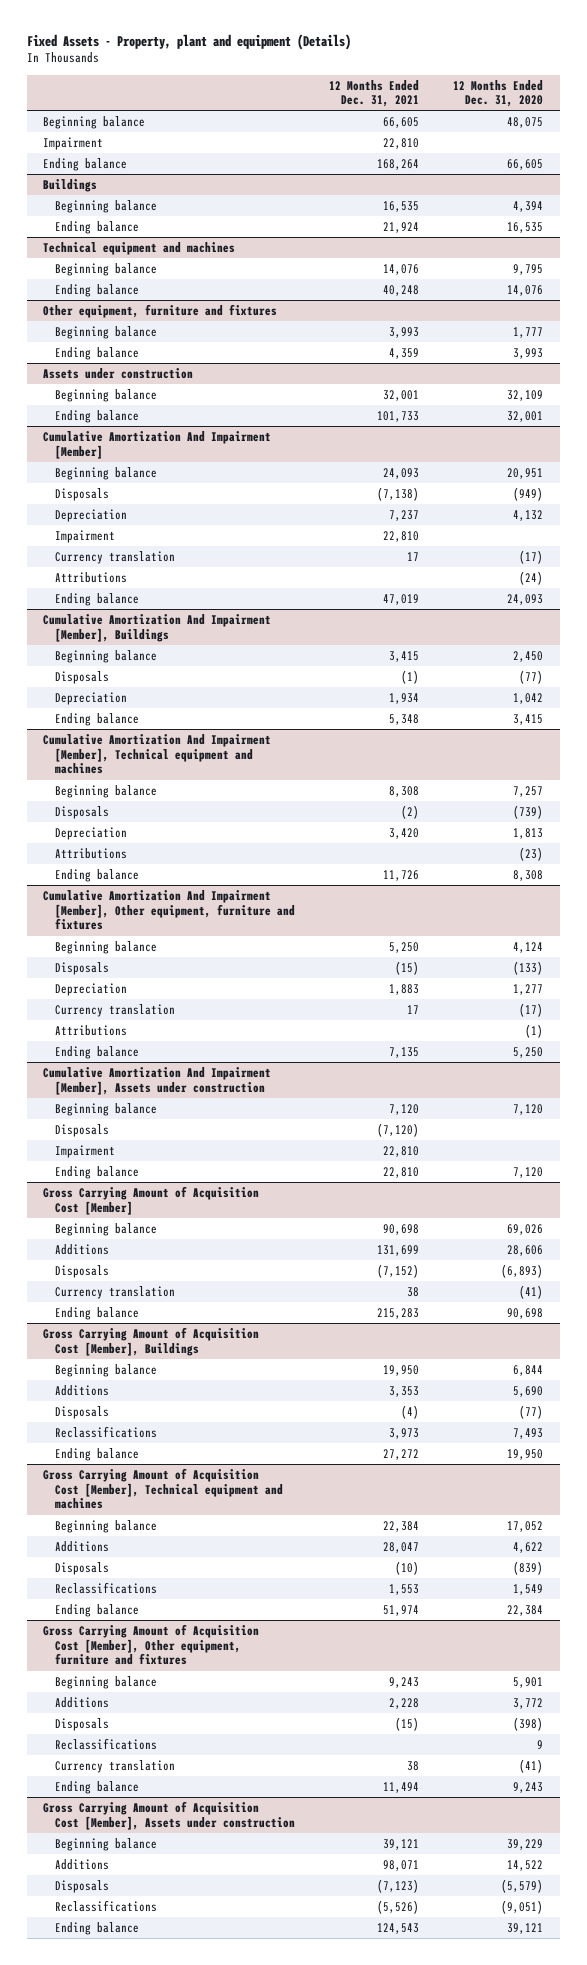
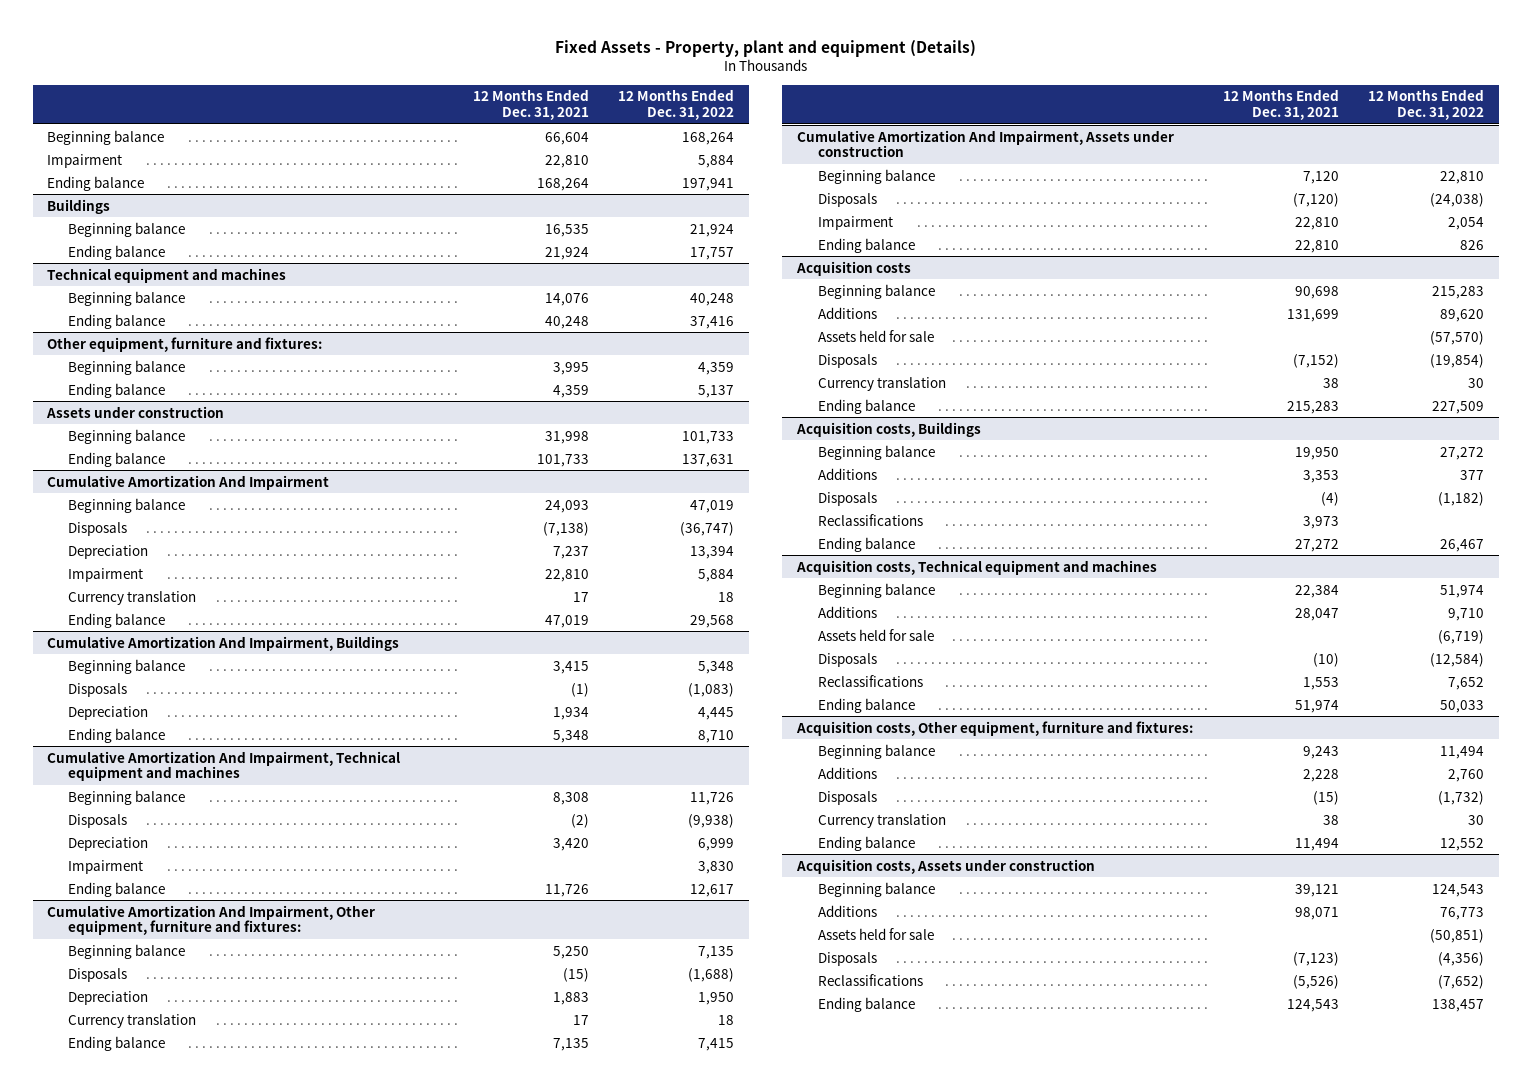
- | 12 Months Ended Dec. 31, 2021 | 12 Months Ended Dec. 31, 2020
+ | 12 Months Ended Dec. 31, 2021 | 12 Months Ended Dec. 31, 2022
- Beginning balance | 66,605 | 48,075
+ Beginning balance | 66,604 | 168,264
- Other equipment, furniture and fixtures
- Beginning balance | 3,993 | 1,777
+ Other equipment, furniture and fixtures:
+ Beginning balance | 3,995 | 4,359
@ Assets under construction
- Beginning balance | 32,001 | 32,109
+ Beginning balance | 31,998 | 101,733
- Cumulative Amortization And Impairment [Member]
+ Cumulative Amortization And Impairment
- Attributions | | (24)
- Cumulative Amortization And Impairment [Member], Buildings
+ Cumulative Amortization And Impairment, Buildings
- Cumulative Amortization And Impairment [Member], Technical equipment and machines
+ Cumulative Amortization And Impairment, Technical equipment and machines
- Attributions | | (23)
+ Impairment | | 3,830
- Cumulative Amortization And Impairment [Member], Other equipment, furniture and fixtures
+ Cumulative Amortization And Impairment, Other equipment, furniture and fixtures:
- Attributions | | (1)
- Cumulative Amortization And Impairment [Member], Assets under construction
+ Cumulative Amortization And Impairment, Assets under construction
- Gross Carrying Amount of Acquisition Cost [Member]
+ Acquisition costs
+ Assets held for sale | | (57,570)
- Gross Carrying Amount of Acquisition Cost [Member], Buildings
+ Acquisition costs, Buildings
- Gross Carrying Amount of Acquisition Cost [Member], Technical equipment and machines
+ Acquisition costs, Technical equipment and machines
+ Assets held for sale | | (6,719)
- Gross Carrying Amount of Acquisition Cost [Member], Other equipment, furniture and fixtures
+ Acquisition costs, Other equipment, furniture and fixtures:
- Reclassifications | | 9
- Gross Carrying Amount of Acquisition Cost [Member], Assets under construction
+ Acquisition costs, Assets under construction
+ Assets held for sale | | (50,851)

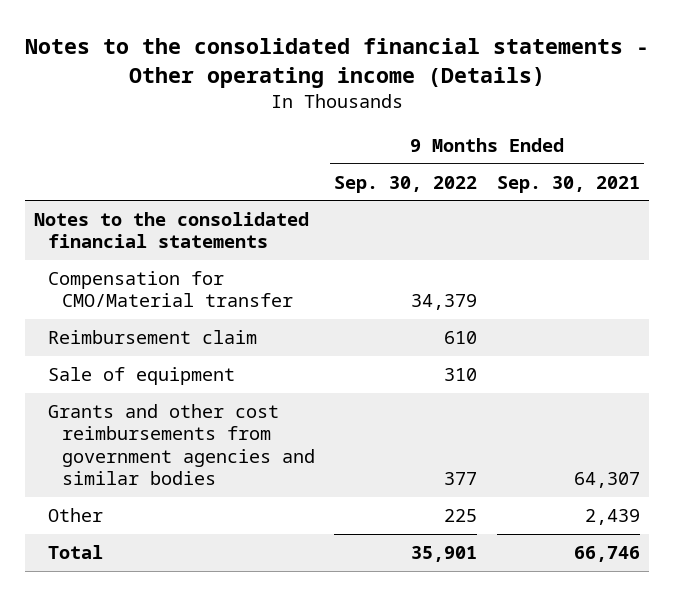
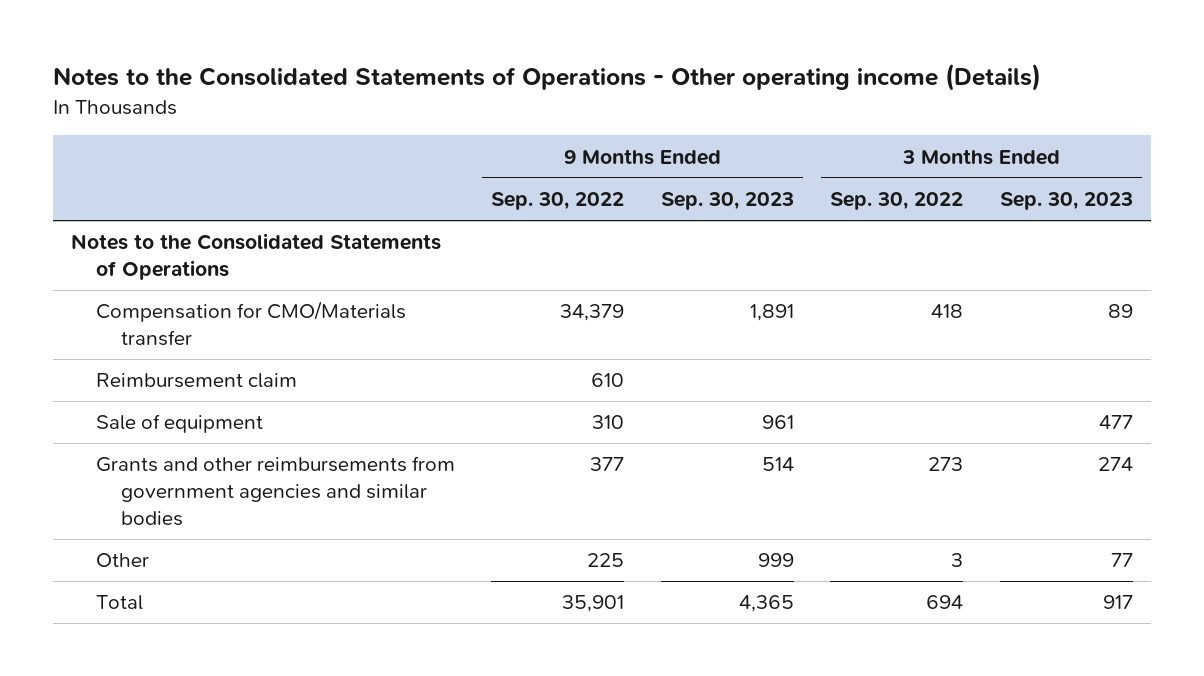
- Notes to the consolidated financial statements - Other operating income (Details)
+ Notes to the Consolidated Statements of Operations - Other operating income (Details)
- | 9 Months Ended Sep. 30, 2022 | 9 Months Ended Sep. 30, 2021
+ | 9 Months Ended Sep. 30, 2022 | 9 Months Ended Sep. 30, 2023 | 3 Months Ended Sep. 30, 2022 | 3 Months Ended Sep. 30, 2023
- Notes to the consolidated financial statements
- Compensation for CMO/Material transfer | 34,379 |
+ Notes to the Consolidated Statements of Operations
+ Compensation for CMO/Materials transfer | 34,379 | 1,891 | 418 | 89
- Grants and other cost reimbursements from government agencies and similar bodies | 377 | 64,307
+ Grants and other reimbursements from government agencies and similar bodies | 377 | 514 | 273 | 274

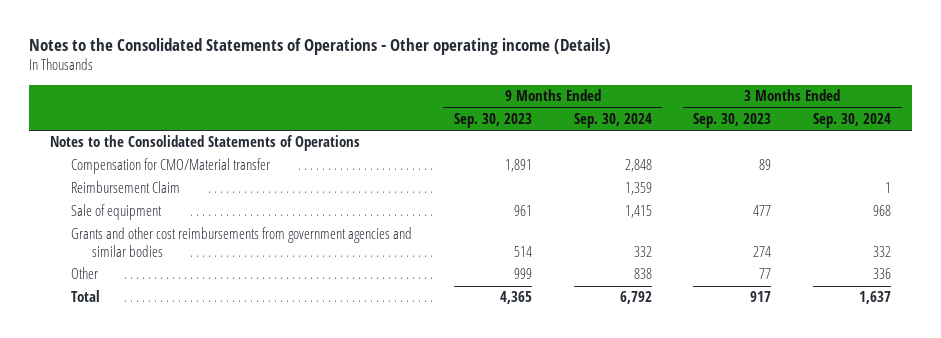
- | 9 Months Ended Sep. 30, 2022 | 9 Months Ended Sep. 30, 2023 | 3 Months Ended Sep. 30, 2022 | 3 Months Ended Sep. 30, 2023
+ | 9 Months Ended Sep. 30, 2023 | 9 Months Ended Sep. 30, 2024 | 3 Months Ended Sep. 30, 2023 | 3 Months Ended Sep. 30, 2024
- Compensation for CMO/Materials transfer | 34,379 | 1,891 | 418 | 89
- Reimbursement claim | 610 | | |
+ Compensation for CMO/Material transfer | 1,891 | 2,848 | 89 |
+ Reimbursement Claim | | 1,359 | | 1
- Grants and other reimbursements from government agencies and similar bodies | 377 | 514 | 273 | 274
+ Grants and other cost reimbursements from government agencies and similar bodies | 514 | 332 | 274 | 332

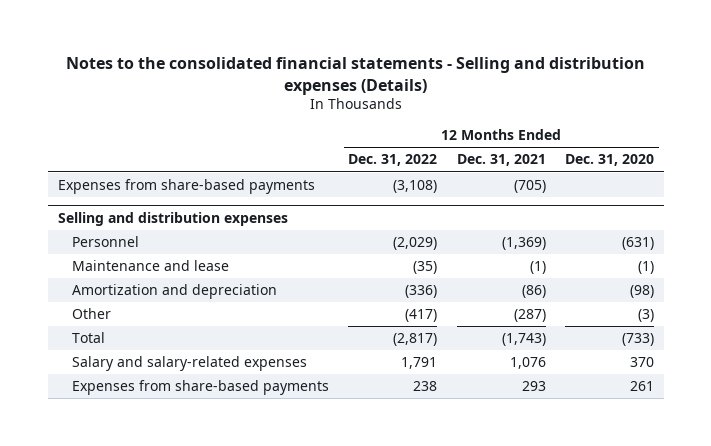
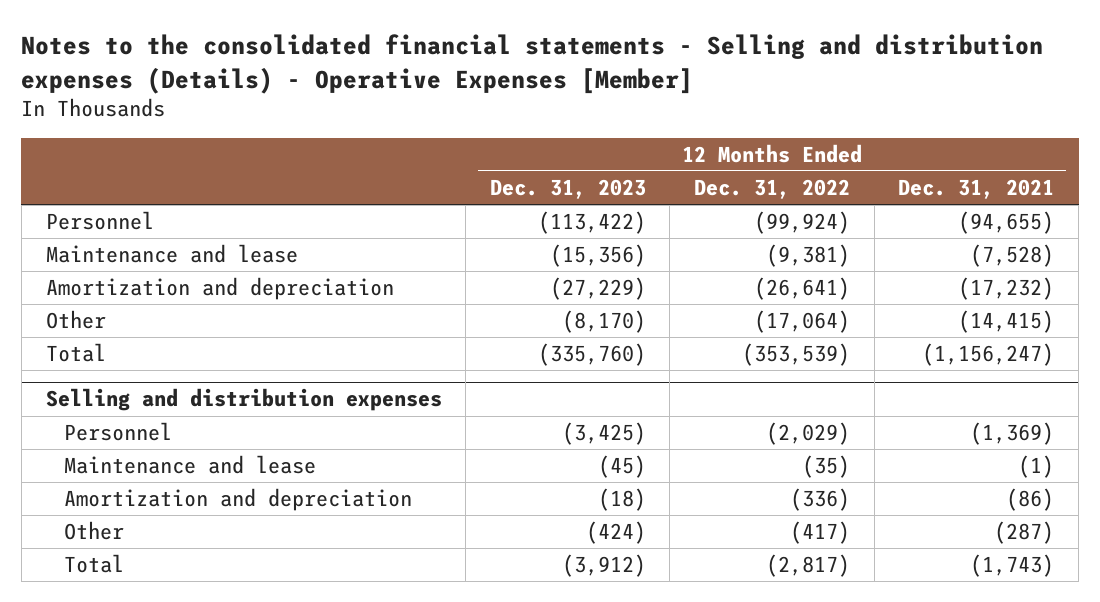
- Notes to the consolidated financial statements - Selling and distribution expenses (Details)
+ Notes to the consolidated financial statements - Selling and distribution expenses (Details) - Operative Expenses [Member]
- | 12 Months Ended Dec. 31, 2022 | 12 Months Ended Dec. 31, 2021 | 12 Months Ended Dec. 31, 2020
+ | 12 Months Ended Dec. 31, 2023 | 12 Months Ended Dec. 31, 2022 | 12 Months Ended Dec. 31, 2021
- Expenses from share-based payments | (3,108) | (705) |
+ Personnel | (113,422) | (99,924) | (94,655)
+ Maintenance and lease | (15,356) | (9,381) | (7,528)
+ Amortization and depreciation | (27,229) | (26,641) | (17,232)
+ Other | (8,170) | (17,064) | (14,415)
+ Total | (335,760) | (353,539) | (1,156,247)
@ Selling and distribution expenses
- Salary and salary-related expenses | 1,791 | 1,076 | 370
- Expenses from share-based payments | 238 | 293 | 261

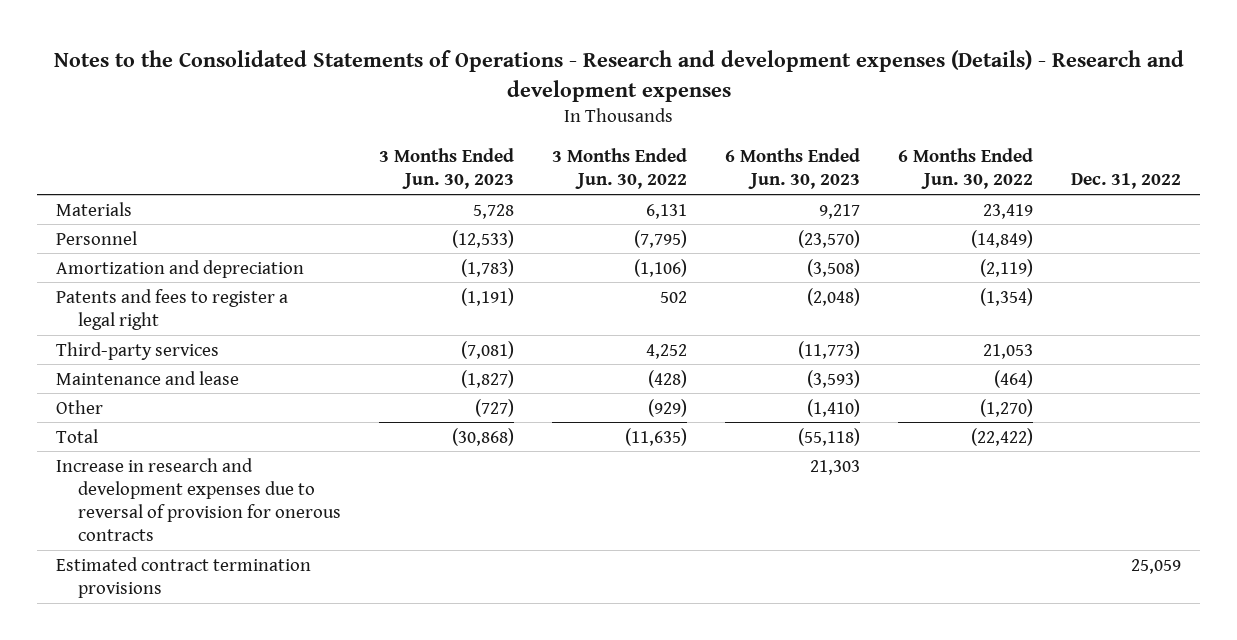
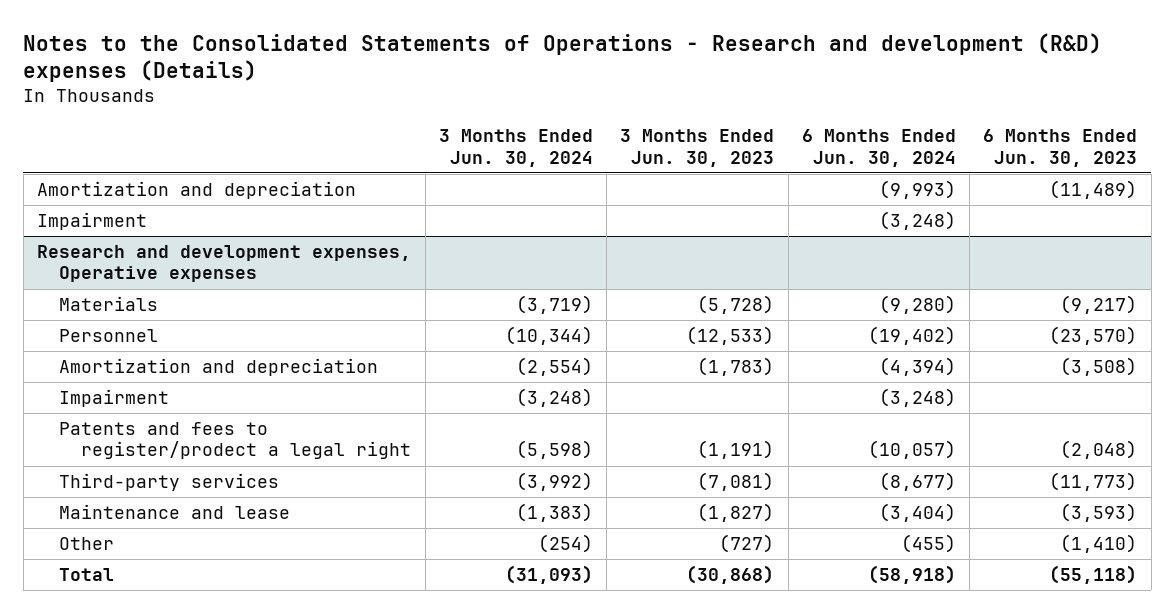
- Notes to the Consolidated Statements of Operations - Research and development expenses (Details) - Research and development expenses
+ Notes to the Consolidated Statements of Operations - Research and development (R&D) expenses (Details)
- | 3 Months Ended Jun. 30, 2023 | 3 Months Ended Jun. 30, 2022 | 6 Months Ended Jun. 30, 2023 | 6 Months Ended Jun. 30, 2022 | Dec. 31, 2022
+ | 3 Months Ended Jun. 30, 2024 | 3 Months Ended Jun. 30, 2023 | 6 Months Ended Jun. 30, 2024 | 6 Months Ended Jun. 30, 2023
- Materials | 5,728 | 6,131 | 9,217 | 23,419 |
+ Amortization and depreciation | | | (9,993) | (11,489)
+ Impairment | | | (3,248) |
+ Research and development expenses, Operative expenses
+ Materials | (3,719) | (5,728) | (9,280) | (9,217)
- Patents and fees to register a legal right | (1,191) | 502 | (2,048) | (1,354) |
+ Impairment | (3,248) | | (3,248) |
+ Patents and fees to register/prodect a legal right | (5,598) | (1,191) | (10,057) | (2,048)
- Increase in research and development expenses due to reversal of provision for onerous contracts | | | 21,303 | |
- Estimated contract termination provisions | | | | | 25,059

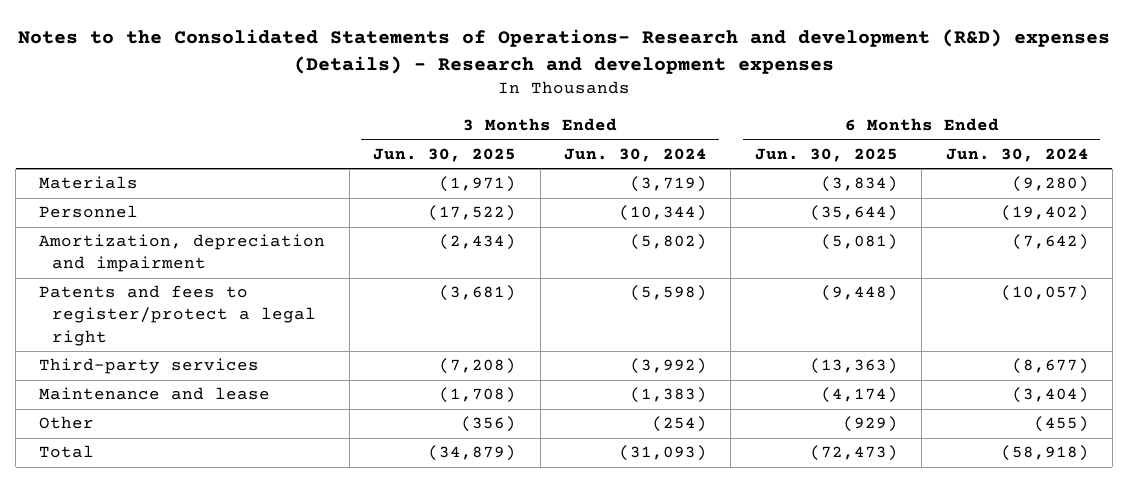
- Notes to the Consolidated Statements of Operations - Research and development (R&D) expenses (Details)
+ Notes to the Consolidated Statements of Operations- Research and development (R&D) expenses (Details) - Research and development expenses
- | 3 Months Ended Jun. 30, 2024 | 3 Months Ended Jun. 30, 2023 | 6 Months Ended Jun. 30, 2024 | 6 Months Ended Jun. 30, 2023
+ | 3 Months Ended Jun. 30, 2025 | 3 Months Ended Jun. 30, 2024 | 6 Months Ended Jun. 30, 2025 | 6 Months Ended Jun. 30, 2024
- Amortization and depreciation | | | (9,993) | (11,489)
- Impairment | | | (3,248) |
- Research and development expenses, Operative expenses
- Amortization and depreciation | (2,554) | (1,783) | (4,394) | (3,508)
- Impairment | (3,248) | | (3,248) |
- Patents and fees to register/prodect a legal right | (5,598) | (1,191) | (10,057) | (2,048)
+ Amortization, depreciation and impairment | (2,434) | (5,802) | (5,081) | (7,642)
+ Patents and fees to register/protect a legal right | (3,681) | (5,598) | (9,448) | (10,057)

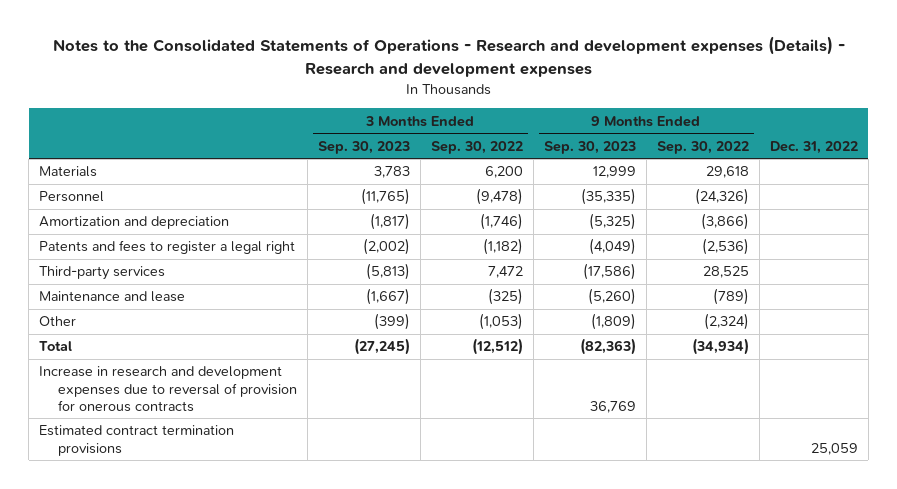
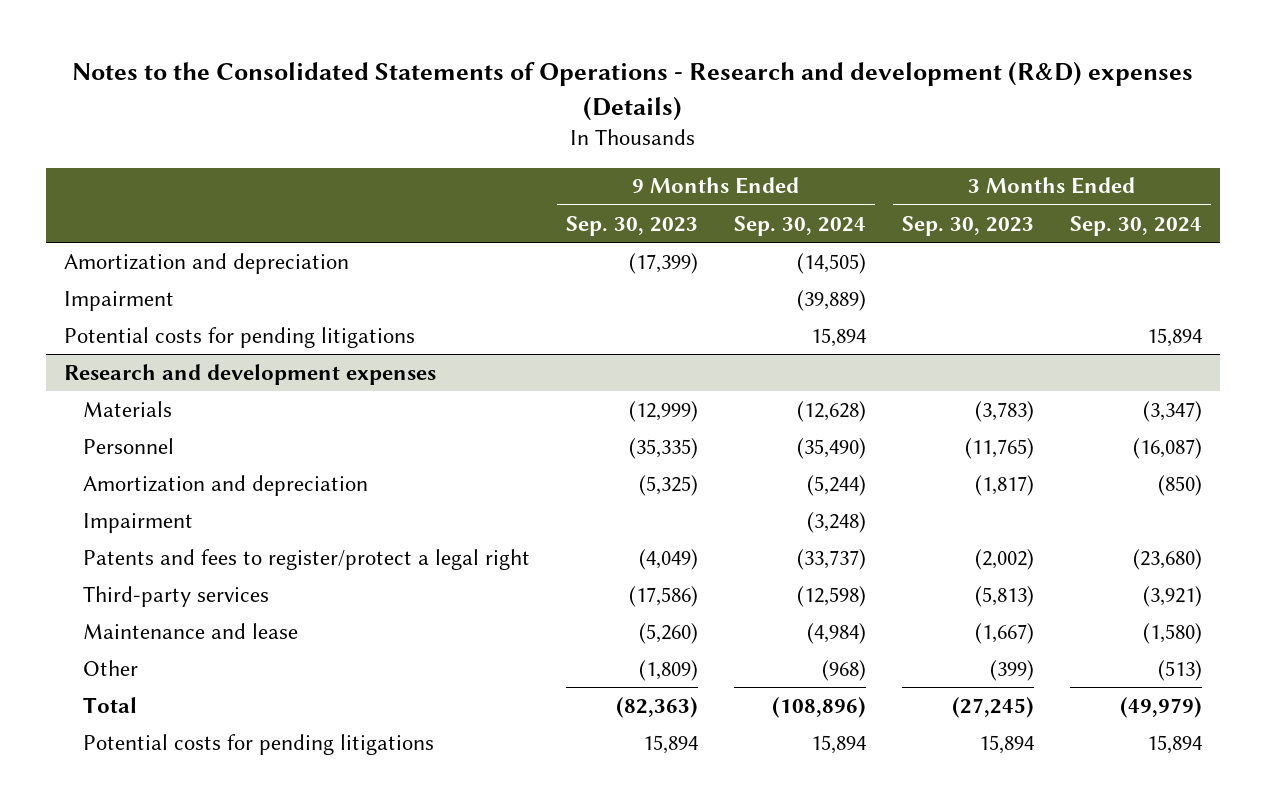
- Notes to the Consolidated Statements of Operations - Research and development expenses (Details) - Research and development expenses
+ Notes to the Consolidated Statements of Operations - Research and development (R&D) expenses (Details)
- | 3 Months Ended Sep. 30, 2023 | 3 Months Ended Sep. 30, 2022 | 9 Months Ended Sep. 30, 2023 | 9 Months Ended Sep. 30, 2022 | Dec. 31, 2022
+ | 9 Months Ended Sep. 30, 2023 | 9 Months Ended Sep. 30, 2024 | 3 Months Ended Sep. 30, 2023 | 3 Months Ended Sep. 30, 2024
- Materials | 3,783 | 6,200 | 12,999 | 29,618 |
+ Amortization and depreciation | (17,399) | (14,505) | |
+ Impairment | | (39,889) | |
+ Potential costs for pending litigations | | 15,894 | | 15,894
+ Research and development expenses
+ Materials | (12,999) | (12,628) | (3,783) | (3,347)
- Patents and fees to register a legal right | (2,002) | (1,182) | (4,049) | (2,536) |
+ Impairment | | (3,248) | |
+ Patents and fees to register/protect a legal right | (4,049) | (33,737) | (2,002) | (23,680)
- Increase in research and development expenses due to reversal of provision for onerous contracts | | | 36,769 | |
- Estimated contract termination provisions | | | | | 25,059
+ Potential costs for pending litigations | 15,894 | 15,894 | 15,894 | 15,894

